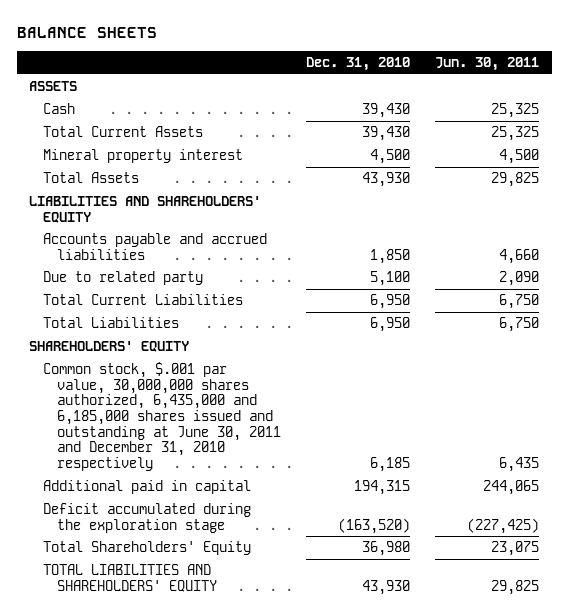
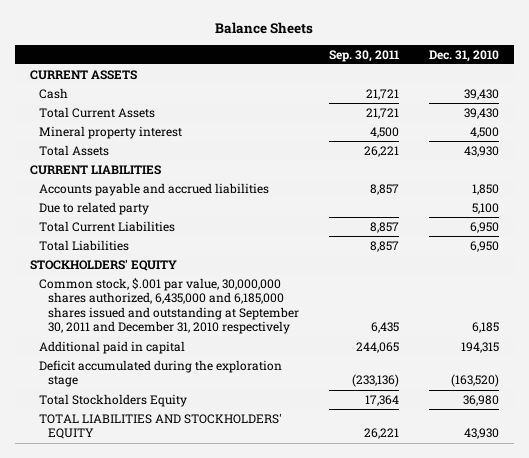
- BALANCE SHEETS
+ Balance Sheets
- | Dec. 31, 2010 | Jun. 30, 2011
+ | Sep. 30, 2011 | Dec. 31, 2010
- ASSETS
+ CURRENT ASSETS
- LIABILITIES AND SHAREHOLDERS' EQUITY
+ CURRENT LIABILITIES
- SHAREHOLDERS' EQUITY
- Common stock, $.001 par value, 30,000,000 shares authorized, 6,435,000 and 6,185,000 shares issued and outstanding at June 30, 2011 and December 31, 2010 respectively | 6,185 | 6,435
+ STOCKHOLDERS' EQUITY
+ Common stock, $.001 par value, 30,000,000 shares authorized, 6,435,000 and 6,185,000 shares issued and outstanding at September 30, 2011 and December 31, 2010 respectively | 6,435 | 6,185
- Total Shareholders' Equity | 36,980 | 23,075
- TOTAL LIABILITIES AND SHAREHOLDERS' EQUITY | 43,930 | 29,825
+ Total Stockholders Equity | 17,364 | 36,980
+ TOTAL LIABILITIES AND STOCKHOLDERS' EQUITY | 26,221 | 43,930

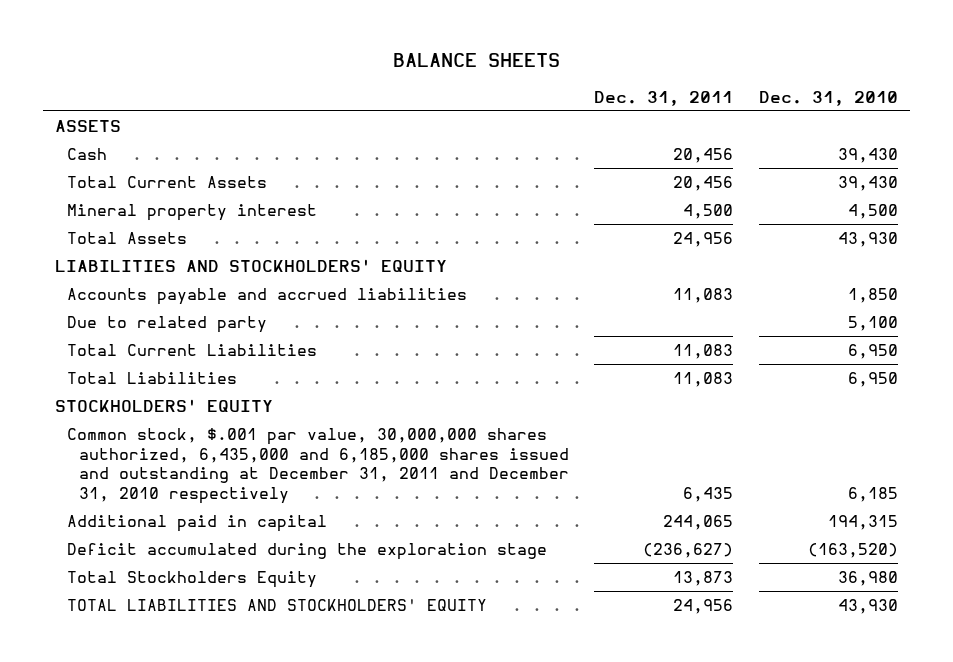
- Balance Sheets
+ BALANCE SHEETS
- | Sep. 30, 2011 | Dec. 31, 2010
+ | Dec. 31, 2011 | Dec. 31, 2010
- CURRENT ASSETS
+ ASSETS
- CURRENT LIABILITIES
+ LIABILITIES AND STOCKHOLDERS' EQUITY
- Common stock, $.001 par value, 30,000,000 shares authorized, 6,435,000 and 6,185,000 shares issued and outstanding at September 30, 2011 and December 31, 2010 respectively | 6,435 | 6,185
+ Common stock, $.001 par value, 30,000,000 shares authorized, 6,435,000 and 6,185,000 shares issued and outstanding at December 31, 2011 and December 31, 2010 respectively | 6,435 | 6,185

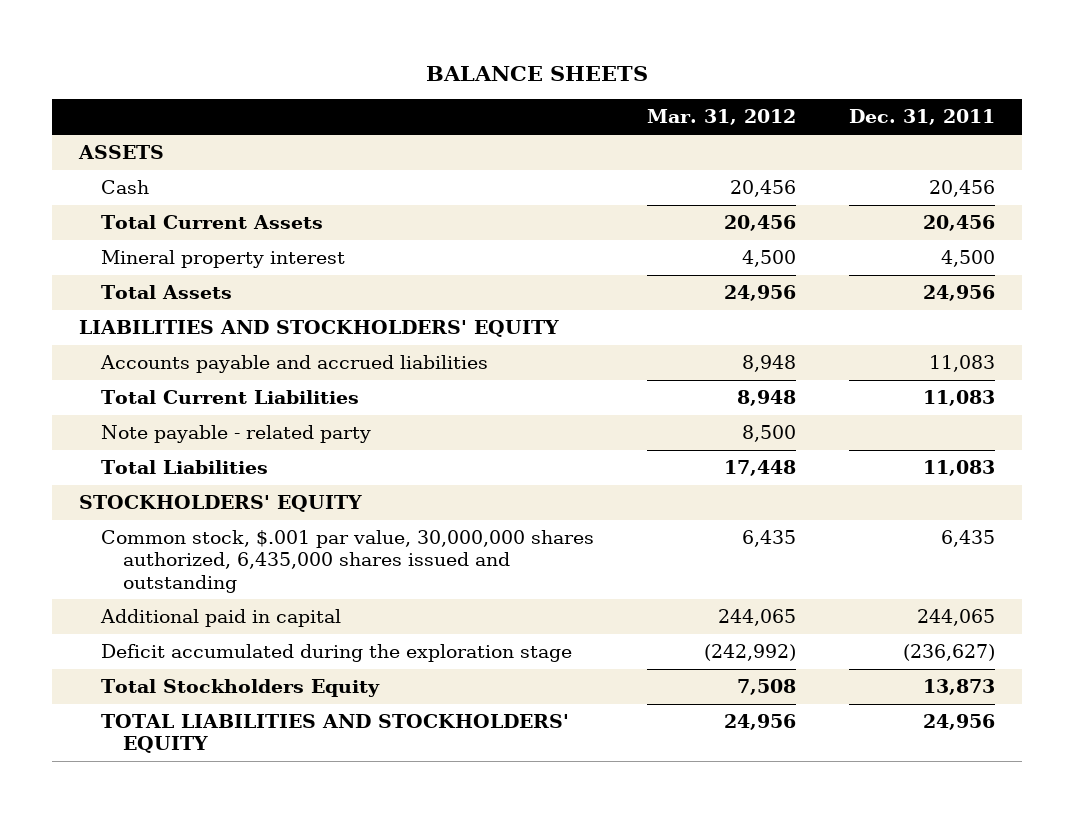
- | Dec. 31, 2011 | Dec. 31, 2010
+ | Mar. 31, 2012 | Dec. 31, 2011
- Due to related party | | 5,100
+ Note payable - related party | 8,500 |
- Common stock, $.001 par value, 30,000,000 shares authorized, 6,435,000 and 6,185,000 shares issued and outstanding at December 31, 2011 and December 31, 2010 respectively | 6,435 | 6,185
+ Common stock, $.001 par value, 30,000,000 shares authorized, 6,435,000 shares issued and outstanding | 6,435 | 6,435

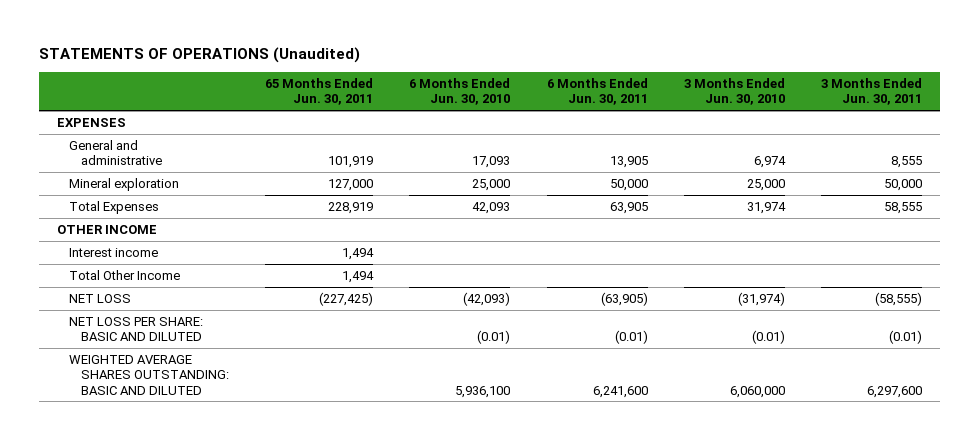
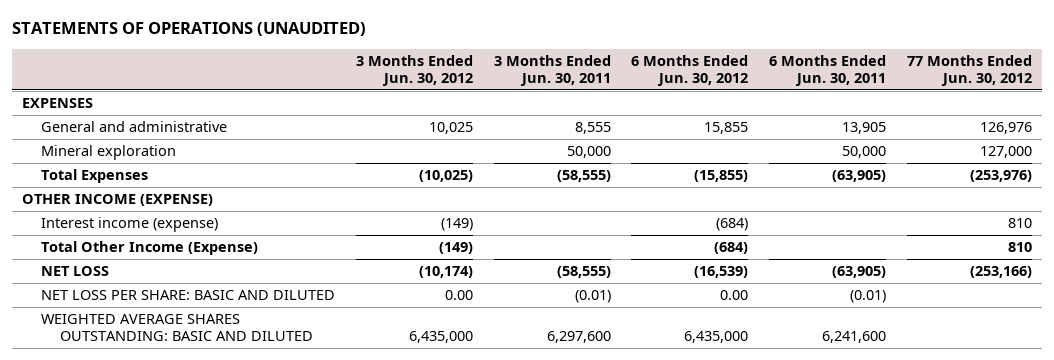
- STATEMENTS OF OPERATIONS (Unaudited)
+ STATEMENTS OF OPERATIONS (UNAUDITED)
- | 65 Months Ended Jun. 30, 2011 | 6 Months Ended Jun. 30, 2010 | 6 Months Ended Jun. 30, 2011 | 3 Months Ended Jun. 30, 2010 | 3 Months Ended Jun. 30, 2011
+ | 3 Months Ended Jun. 30, 2012 | 3 Months Ended Jun. 30, 2011 | 6 Months Ended Jun. 30, 2012 | 6 Months Ended Jun. 30, 2011 | 77 Months Ended Jun. 30, 2012
- Total Expenses | 228,919 | 42,093 | 63,905 | 31,974 | 58,555
- OTHER INCOME
- Interest income | 1,494 | | | |
- Total Other Income | 1,494 | | | |
+ Total Expenses | (10,025) | (58,555) | (15,855) | (63,905) | (253,976)
+ OTHER INCOME (EXPENSE)
+ Interest income (expense) | (149) | | (684) | | 810
+ Total Other Income (Expense) | (149) | | (684) | | 810

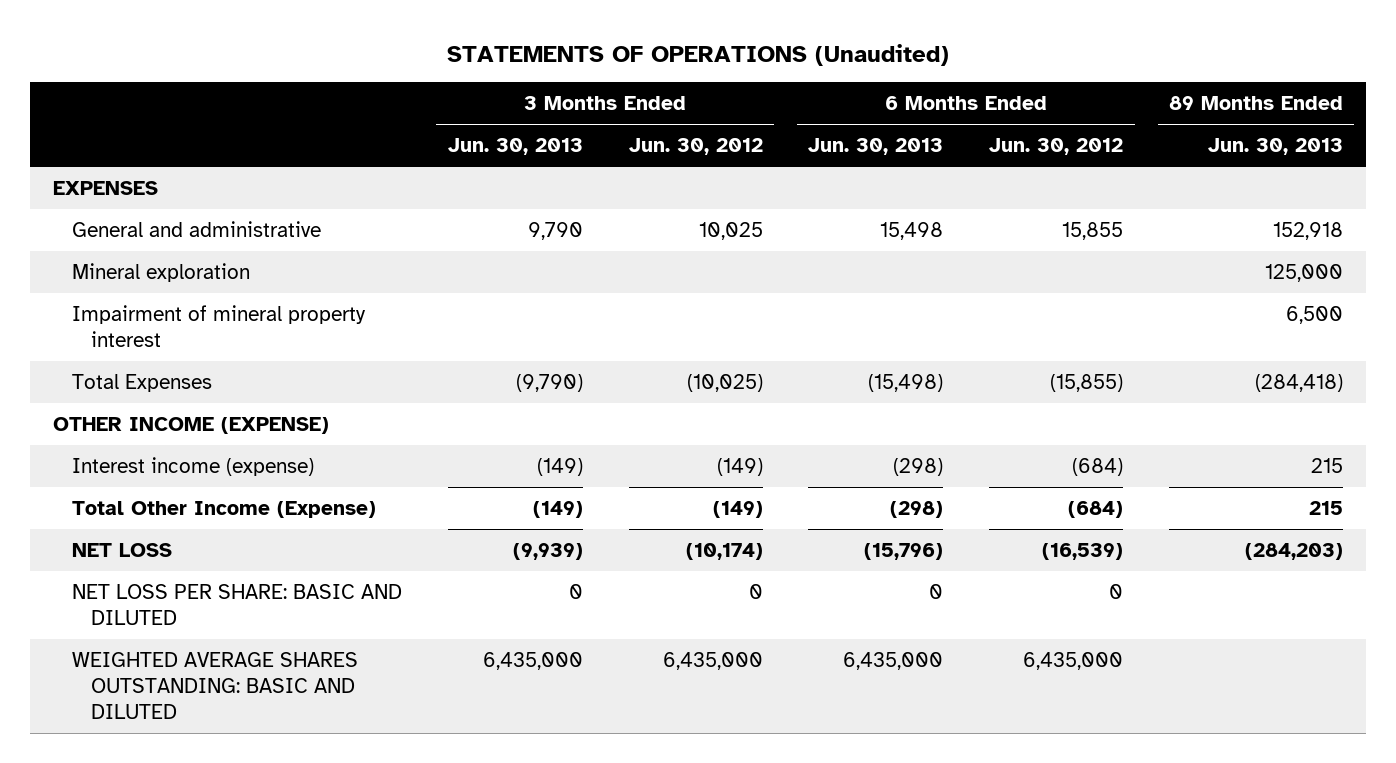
- STATEMENTS OF OPERATIONS (UNAUDITED)
+ STATEMENTS OF OPERATIONS (Unaudited)
- | 3 Months Ended Jun. 30, 2012 | 3 Months Ended Jun. 30, 2011 | 6 Months Ended Jun. 30, 2012 | 6 Months Ended Jun. 30, 2011 | 77 Months Ended Jun. 30, 2012
+ | 3 Months Ended Jun. 30, 2013 | 3 Months Ended Jun. 30, 2012 | 6 Months Ended Jun. 30, 2013 | 6 Months Ended Jun. 30, 2012 | 89 Months Ended Jun. 30, 2013
+ Impairment of mineral property interest | | | | | 6,500
- NET LOSS PER SHARE: BASIC AND DILUTED | 0.00 | (0.01) | 0.00 | (0.01) |
+ NET LOSS PER SHARE: BASIC AND DILUTED | 0 | 0 | 0 | 0 |

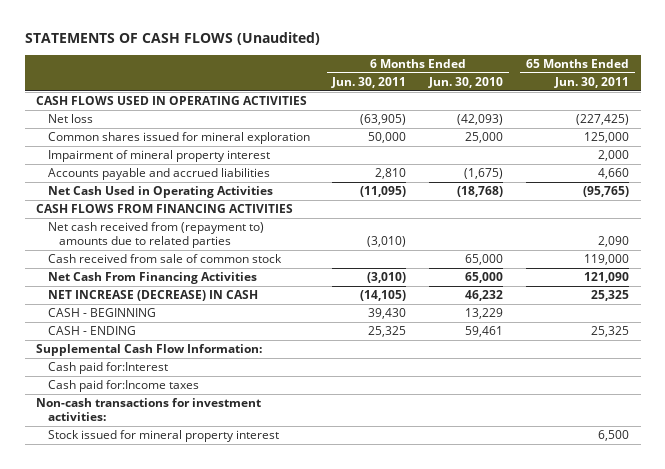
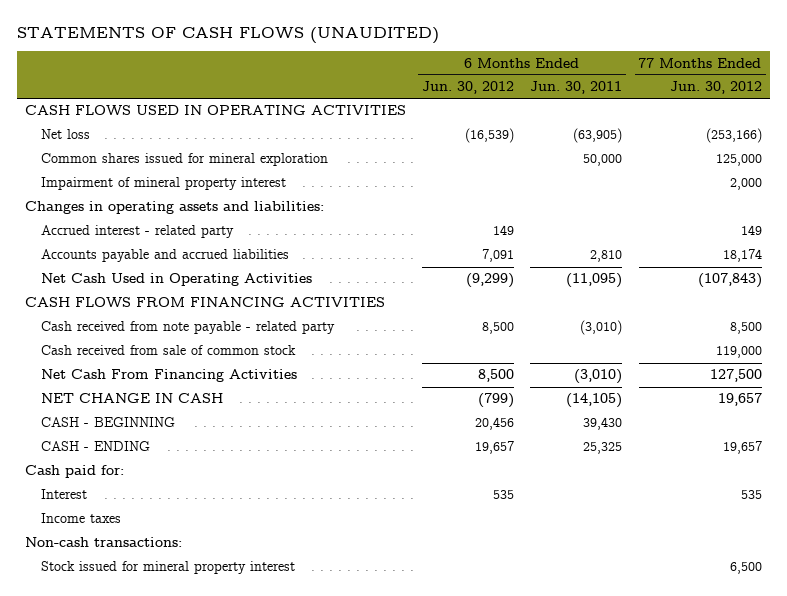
- STATEMENTS OF CASH FLOWS (Unaudited)
+ STATEMENTS OF CASH FLOWS (UNAUDITED)
- | 6 Months Ended Jun. 30, 2011 | 6 Months Ended Jun. 30, 2010 | 65 Months Ended Jun. 30, 2011
+ | 6 Months Ended Jun. 30, 2012 | 6 Months Ended Jun. 30, 2011 | 77 Months Ended Jun. 30, 2012
+ Changes in operating assets and liabilities:
+ Accrued interest - related party | 149 | | 149
- Net cash received from (repayment to) amounts due to related parties | (3,010) | | 2,090
+ Cash received from note payable - related party | 8,500 | (3,010) | 8,500
- NET INCREASE (DECREASE) IN CASH | (14,105) | 46,232 | 25,325
+ NET CHANGE IN CASH | (799) | (14,105) | 19,657
- Supplemental Cash Flow Information:
- Cash paid for:Interest
- Cash paid for:Income taxes
- Non-cash transactions for investment activities:
+ Cash paid for:
+ Interest | 535 | | 535
+ Income taxes
+ Non-cash transactions:

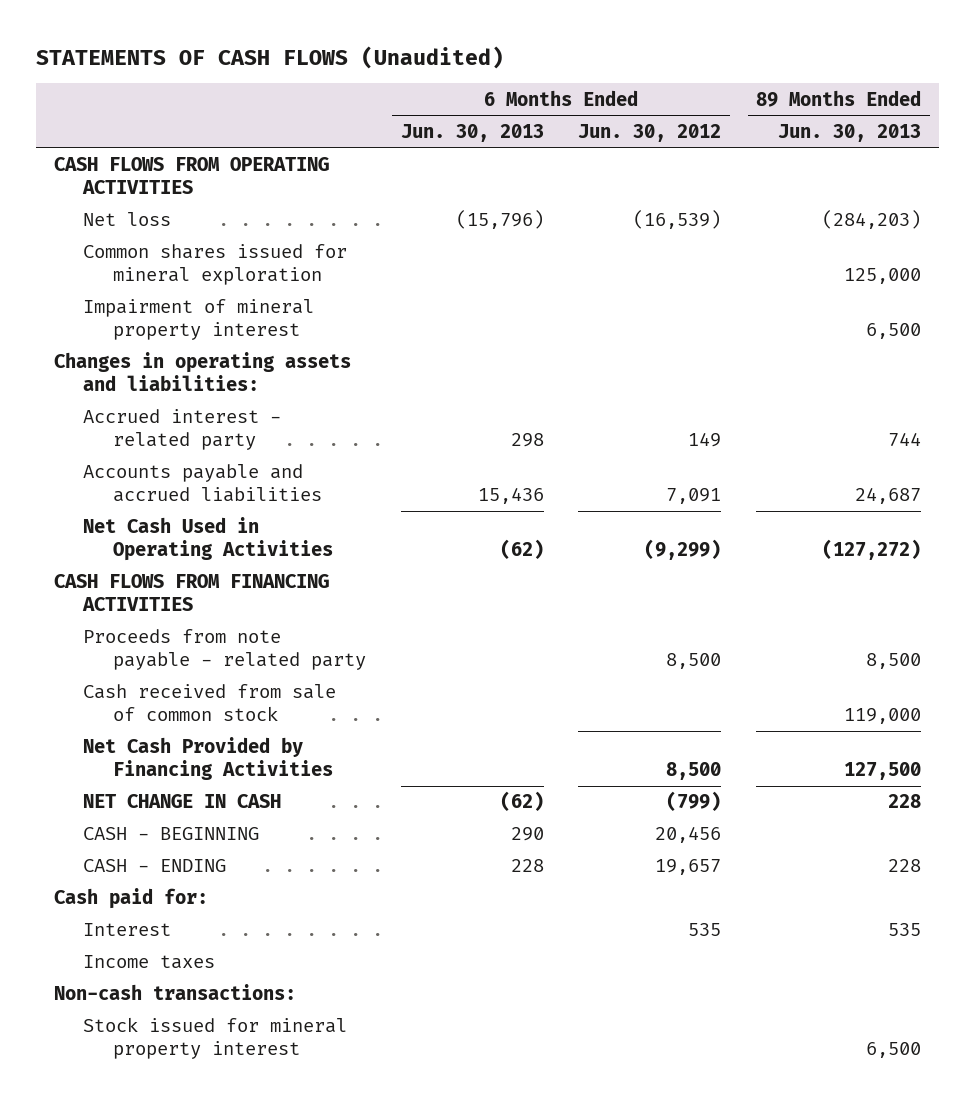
- STATEMENTS OF CASH FLOWS (UNAUDITED)
+ STATEMENTS OF CASH FLOWS (Unaudited)
- | 6 Months Ended Jun. 30, 2012 | 6 Months Ended Jun. 30, 2011 | 77 Months Ended Jun. 30, 2012
+ | 6 Months Ended Jun. 30, 2013 | 6 Months Ended Jun. 30, 2012 | 89 Months Ended Jun. 30, 2013
- CASH FLOWS USED IN OPERATING ACTIVITIES
+ CASH FLOWS FROM OPERATING ACTIVITIES
- Cash received from note payable - related party | 8,500 | (3,010) | 8,500
+ Proceeds from note payable - related party | | 8,500 | 8,500
- Net Cash From Financing Activities | 8,500 | (3,010) | 127,500
+ Net Cash Provided by Financing Activities | | 8,500 | 127,500

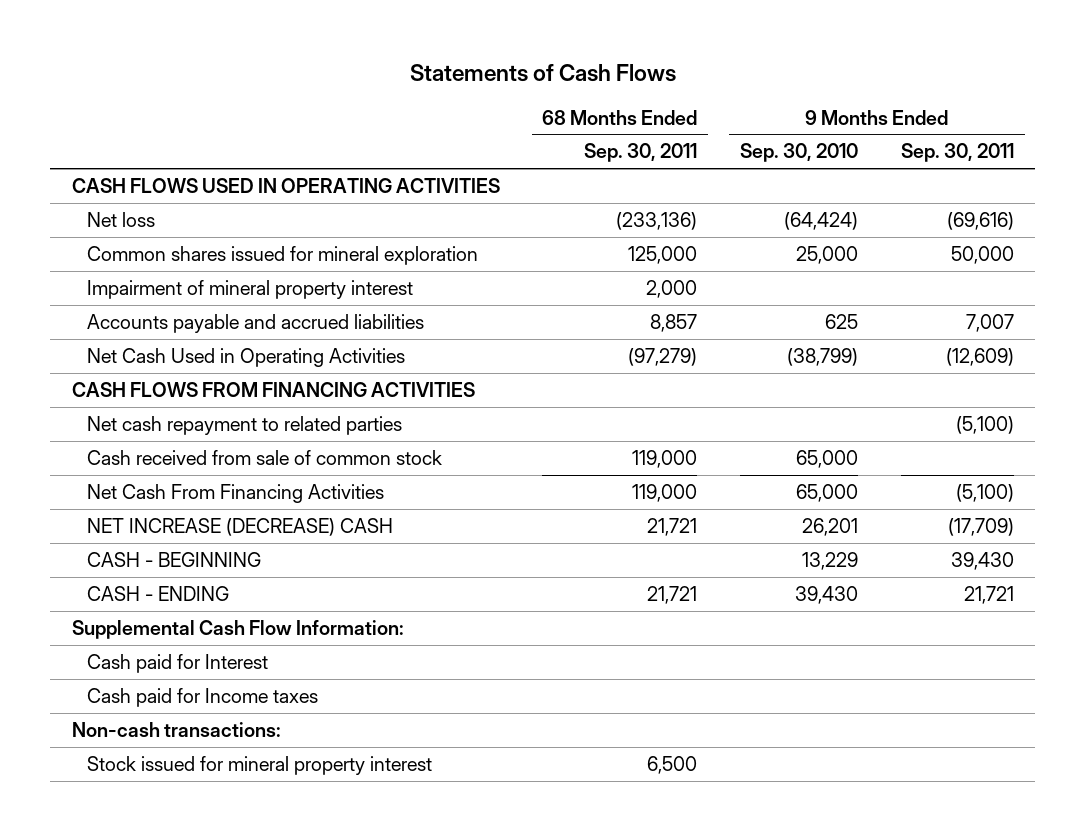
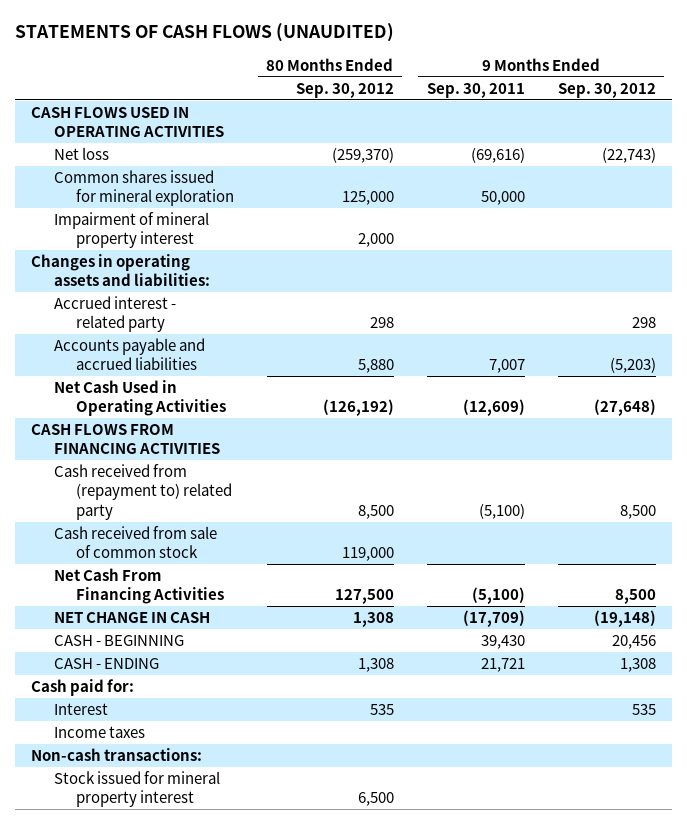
- Statements of Cash Flows
+ STATEMENTS OF CASH FLOWS (UNAUDITED)
- | 68 Months Ended Sep. 30, 2011 | 9 Months Ended Sep. 30, 2010 | 9 Months Ended Sep. 30, 2011
+ | 80 Months Ended Sep. 30, 2012 | 9 Months Ended Sep. 30, 2011 | 9 Months Ended Sep. 30, 2012
+ Changes in operating assets and liabilities:
+ Accrued interest - related party | 298 | | 298
- Net cash repayment to related parties | | | (5,100)
+ Cash received from (repayment to) related party | 8,500 | (5,100) | 8,500
- NET INCREASE (DECREASE) CASH | 21,721 | 26,201 | (17,709)
+ NET CHANGE IN CASH | 1,308 | (17,709) | (19,148)
- Supplemental Cash Flow Information:
- Cash paid for Interest
- Cash paid for Income taxes
+ Cash paid for:
+ Interest | 535 | | 535
+ Income taxes

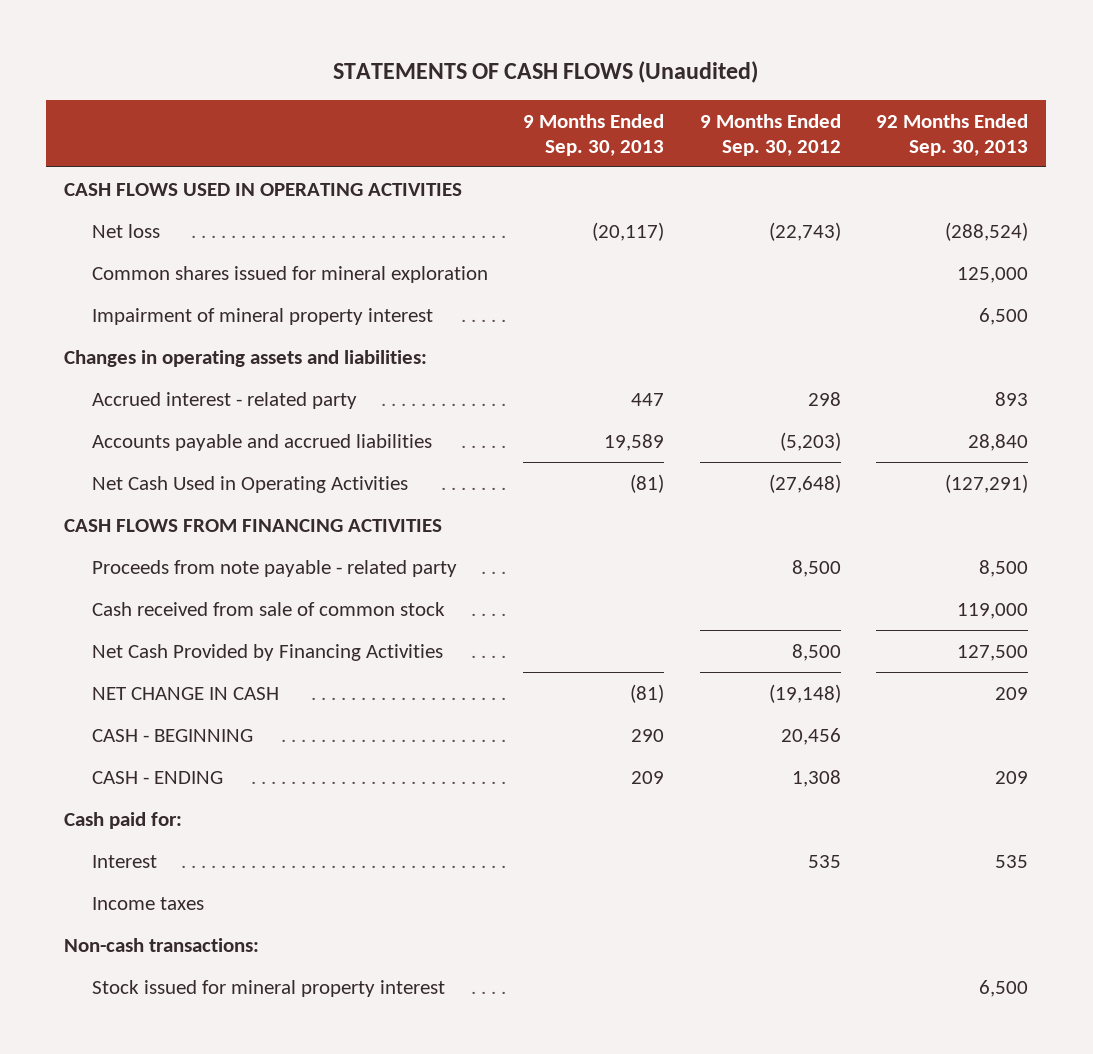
- STATEMENTS OF CASH FLOWS (UNAUDITED)
+ STATEMENTS OF CASH FLOWS (Unaudited)
- | 80 Months Ended Sep. 30, 2012 | 9 Months Ended Sep. 30, 2011 | 9 Months Ended Sep. 30, 2012
+ | 9 Months Ended Sep. 30, 2013 | 9 Months Ended Sep. 30, 2012 | 92 Months Ended Sep. 30, 2013
- Cash received from (repayment to) related party | 8,500 | (5,100) | 8,500
+ Proceeds from note payable - related party | | 8,500 | 8,500
- Net Cash From Financing Activities | 127,500 | (5,100) | 8,500
+ Net Cash Provided by Financing Activities | | 8,500 | 127,500

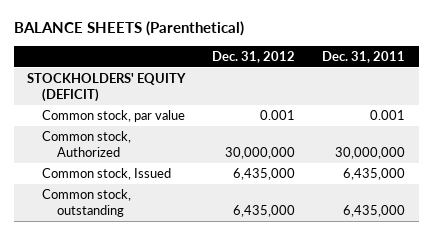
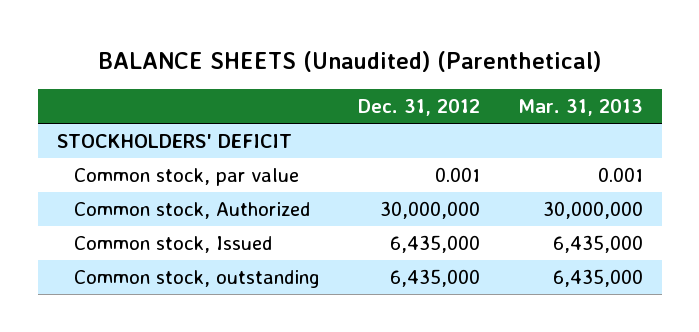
- BALANCE SHEETS (Parenthetical)
+ BALANCE SHEETS (Unaudited) (Parenthetical)
- | Dec. 31, 2012 | Dec. 31, 2011
+ | Dec. 31, 2012 | Mar. 31, 2013
- STOCKHOLDERS' EQUITY (DEFICIT)
+ STOCKHOLDERS' DEFICIT

